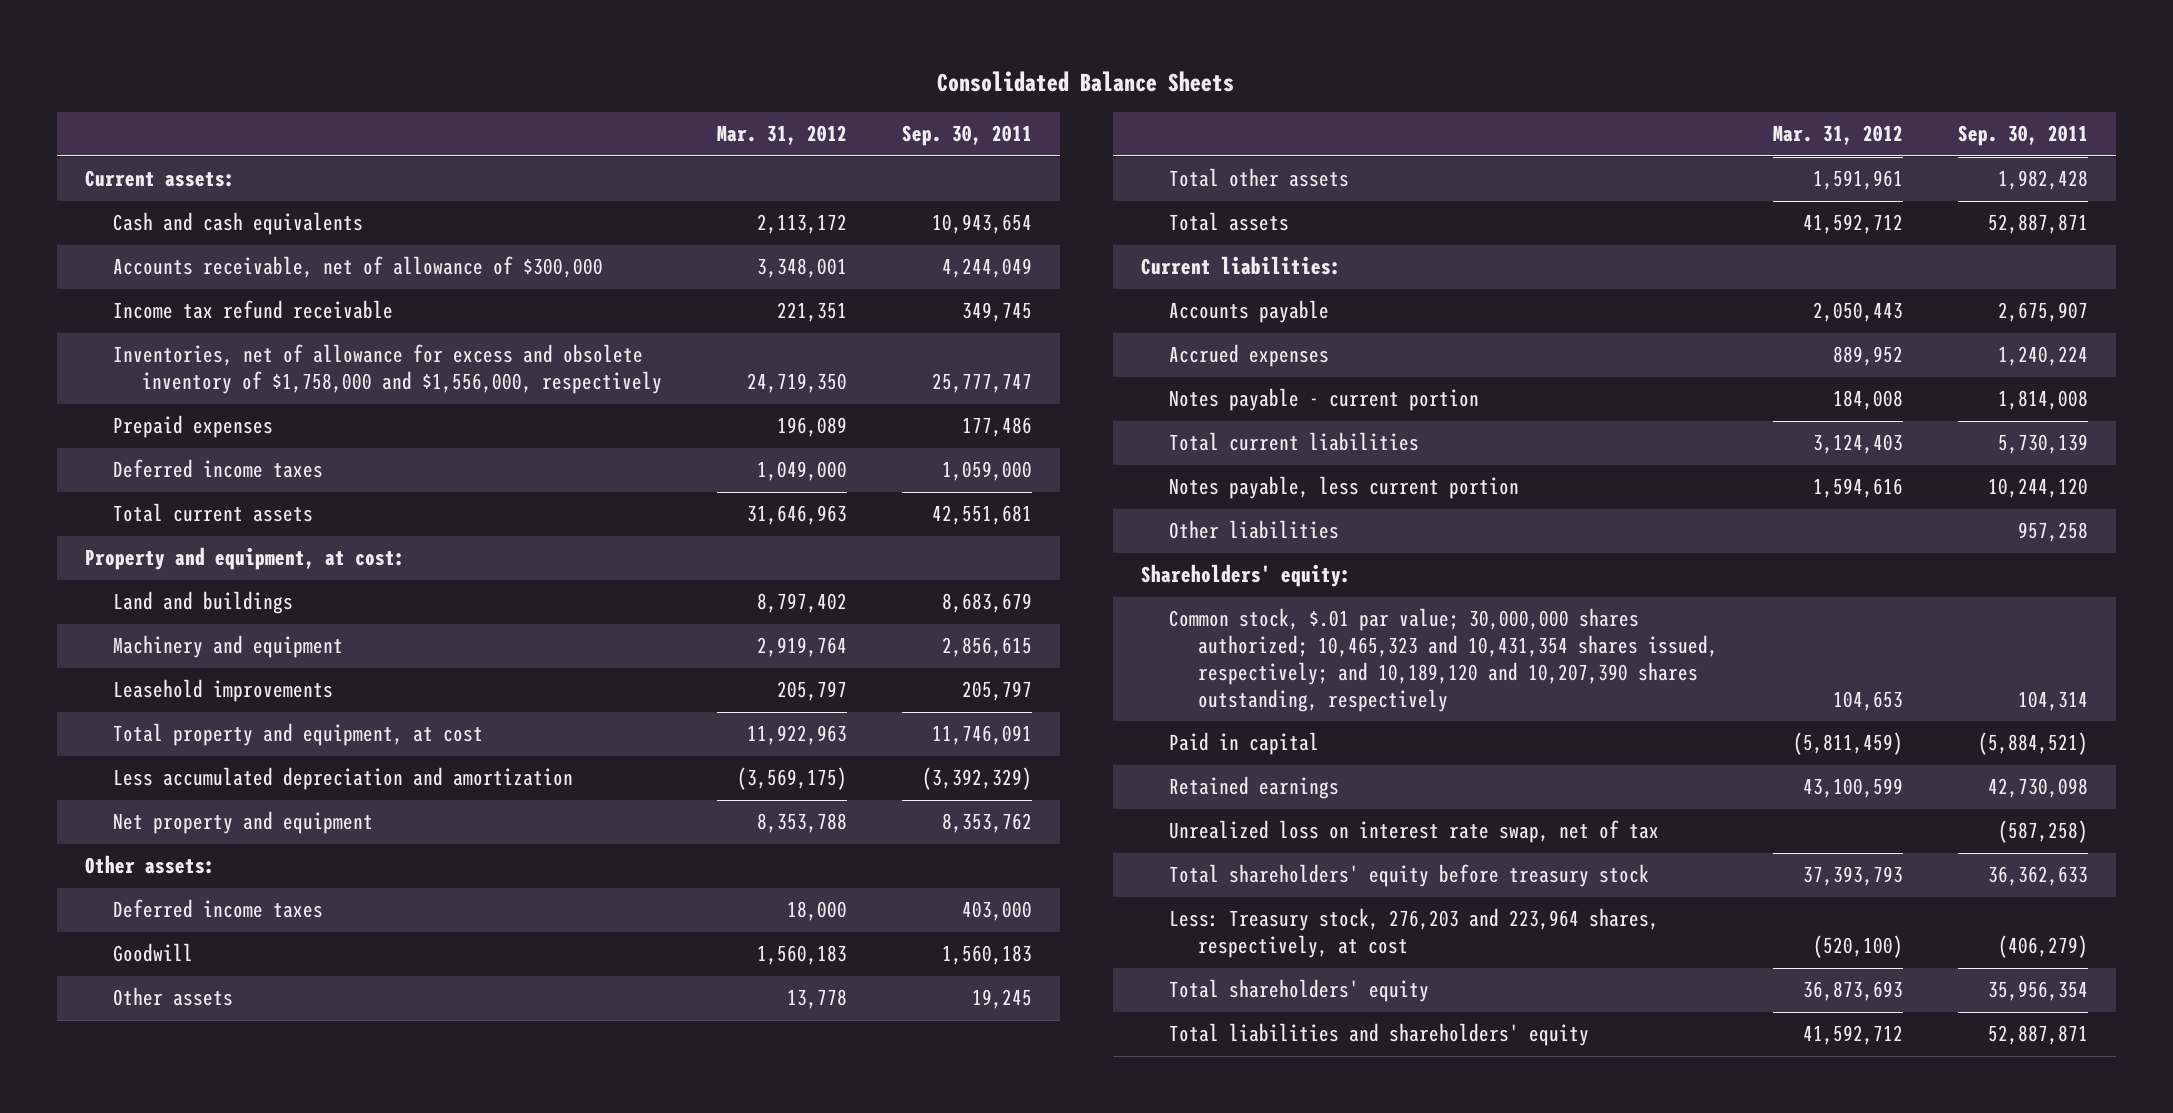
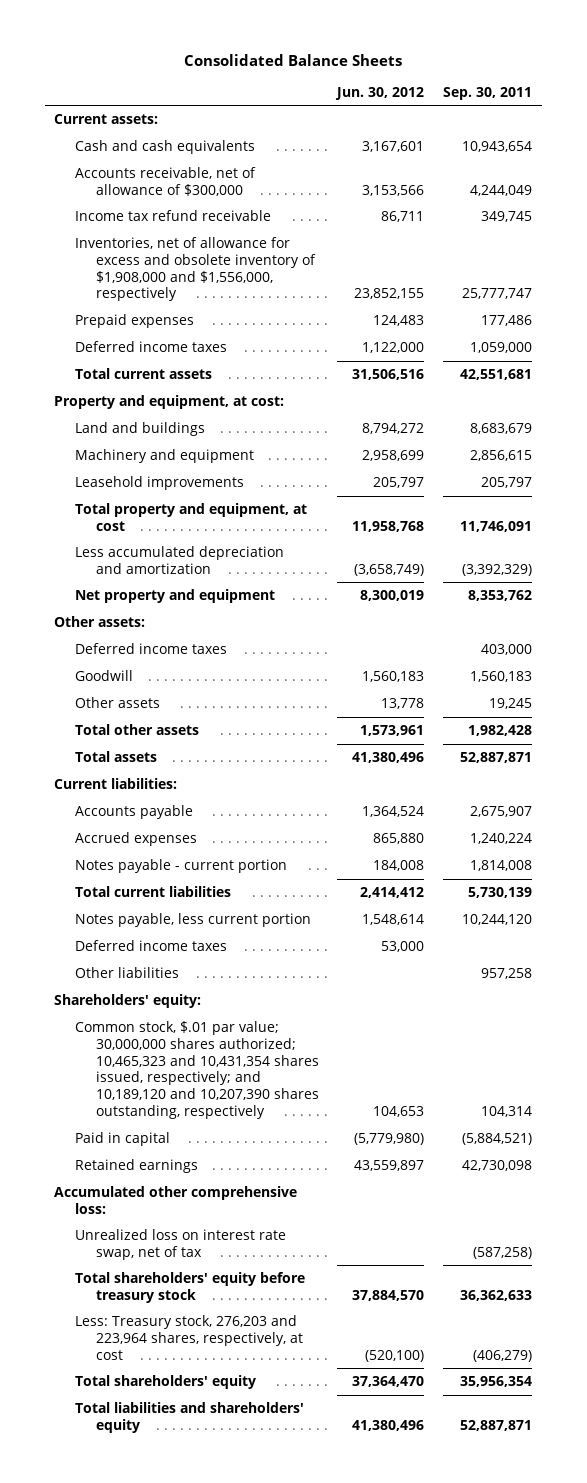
- | Mar. 31, 2012 | Sep. 30, 2011
+ | Jun. 30, 2012 | Sep. 30, 2011
- Inventories, net of allowance for excess and obsolete inventory of $1,758,000 and $1,556,000, respectively | 24,719,350 | 25,777,747
+ Inventories, net of allowance for excess and obsolete inventory of $1,908,000 and $1,556,000, respectively | 23,852,155 | 25,777,747
+ Deferred income taxes | 53,000 |
+ Accumulated other comprehensive loss:

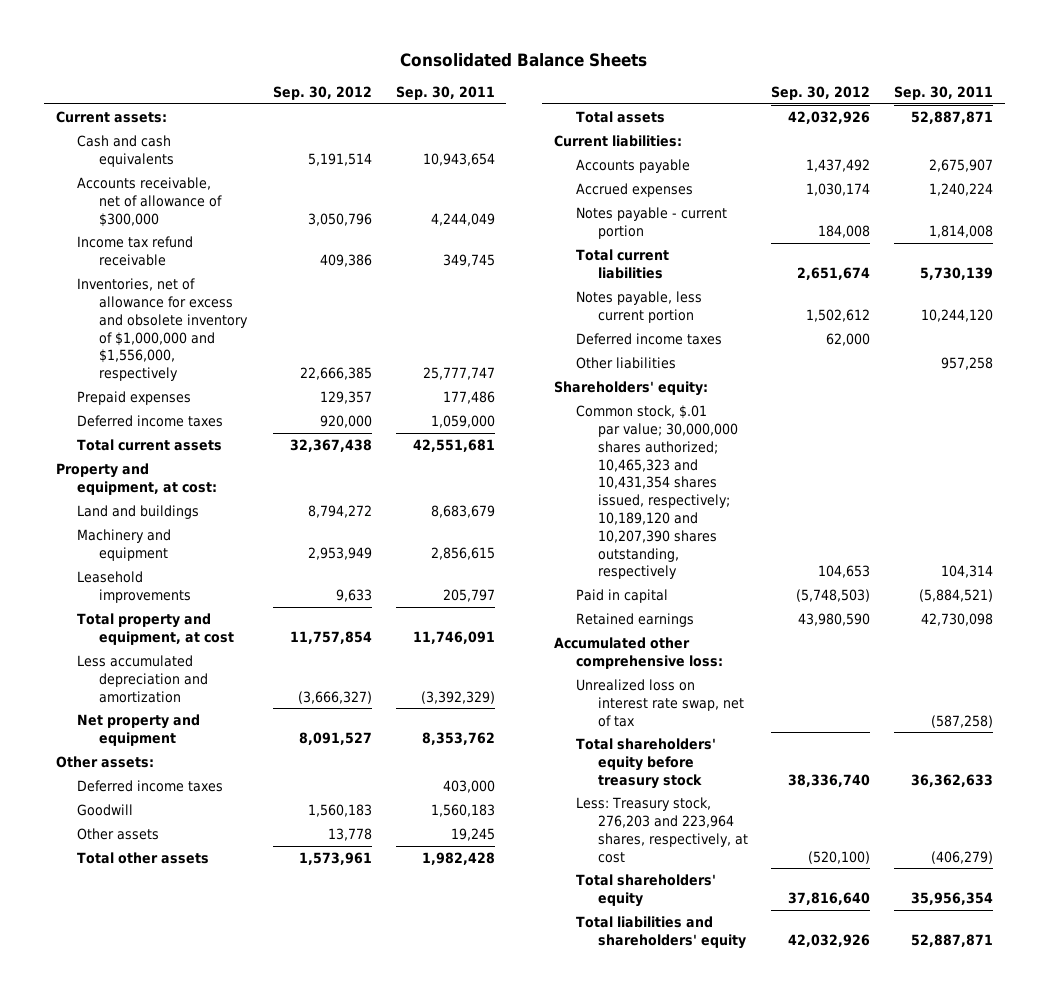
- | Jun. 30, 2012 | Sep. 30, 2011
+ | Sep. 30, 2012 | Sep. 30, 2011
- Inventories, net of allowance for excess and obsolete inventory of $1,908,000 and $1,556,000, respectively | 23,852,155 | 25,777,747
+ Inventories, net of allowance for excess and obsolete inventory of $1,000,000 and $1,556,000, respectively | 22,666,385 | 25,777,747
- Common stock, $.01 par value; 30,000,000 shares authorized; 10,465,323 and 10,431,354 shares issued, respectively; and 10,189,120 and 10,207,390 shares outstanding, respectively | 104,653 | 104,314
+ Common stock, $.01 par value; 30,000,000 shares authorized; 10,465,323 and 10,431,354 shares issued, respectively; 10,189,120 and 10,207,390 shares outstanding, respectively | 104,653 | 104,314

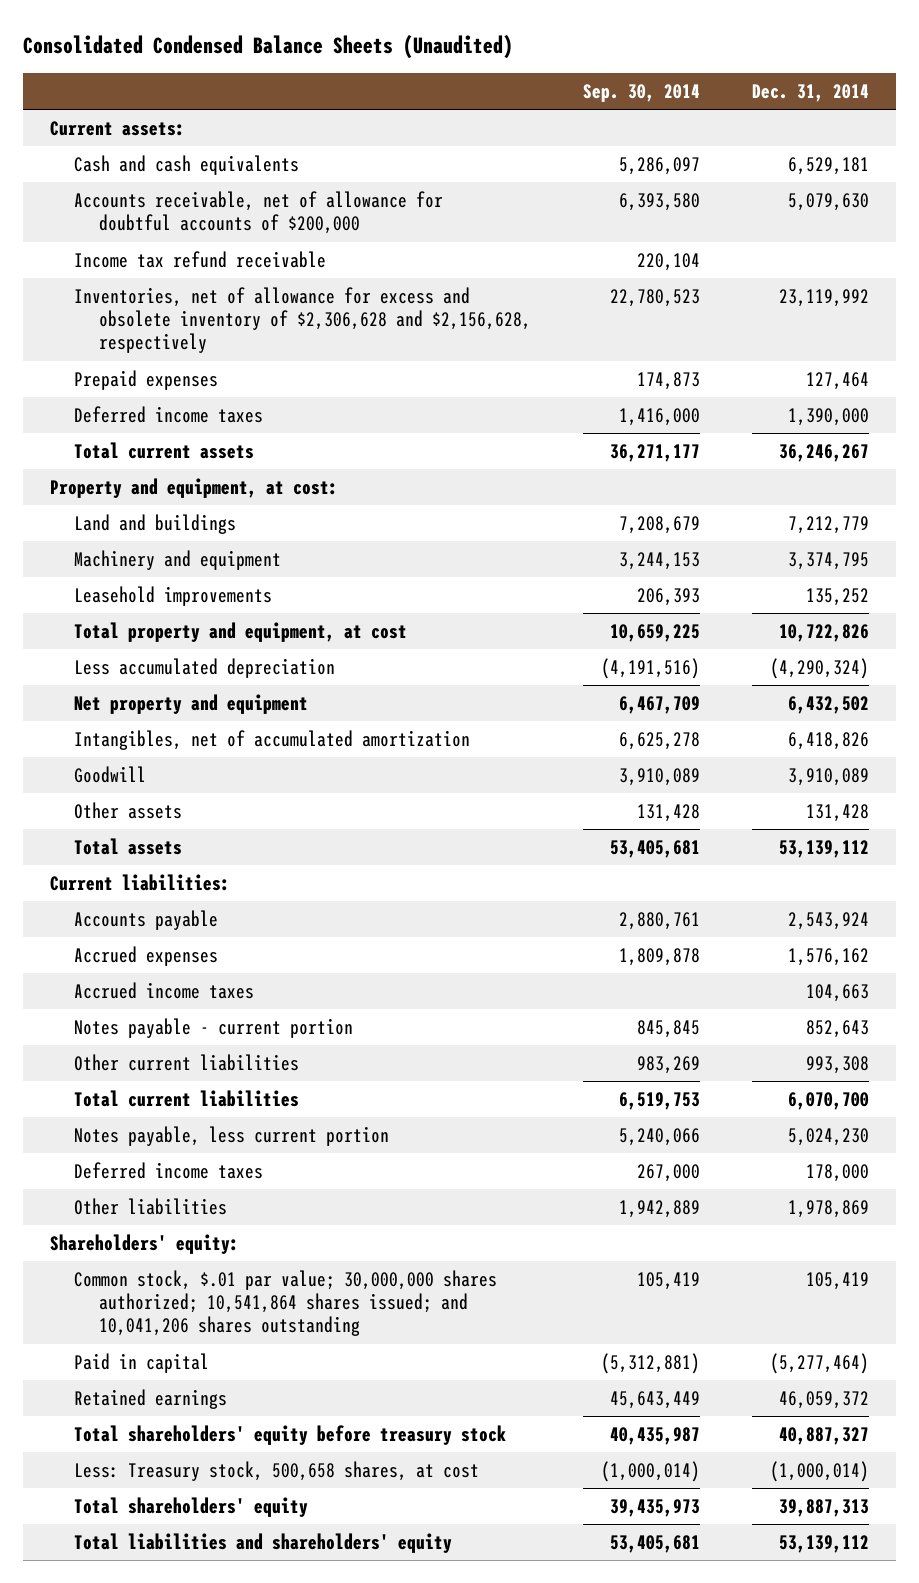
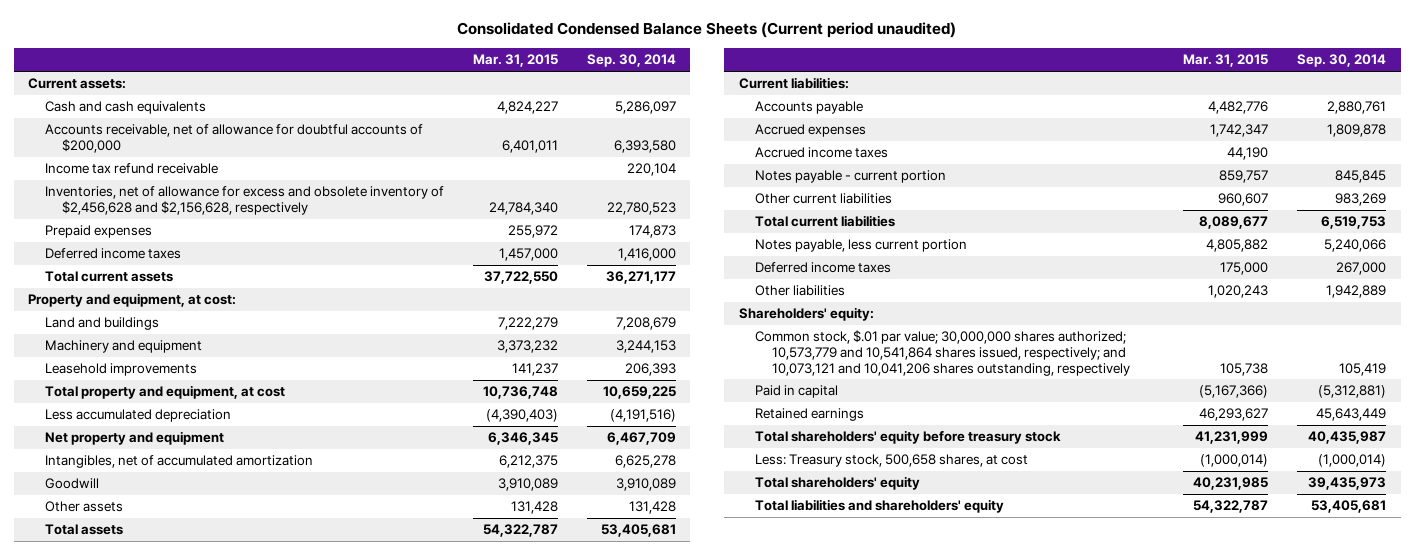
- Consolidated Condensed Balance Sheets (Unaudited)
+ Consolidated Condensed Balance Sheets (Current period unaudited)
- | Sep. 30, 2014 | Dec. 31, 2014
+ | Mar. 31, 2015 | Sep. 30, 2014
- Inventories, net of allowance for excess and obsolete inventory of $2,306,628 and $2,156,628, respectively | 22,780,523 | 23,119,992
+ Inventories, net of allowance for excess and obsolete inventory of $2,456,628 and $2,156,628, respectively | 24,784,340 | 22,780,523
- Common stock, $.01 par value; 30,000,000 shares authorized; 10,541,864 shares issued; and 10,041,206 shares outstanding | 105,419 | 105,419
+ Common stock, $.01 par value; 30,000,000 shares authorized; 10,573,779 and 10,541,864 shares issued, respectively; and 10,073,121 and 10,041,206 shares outstanding, respectively | 105,738 | 105,419

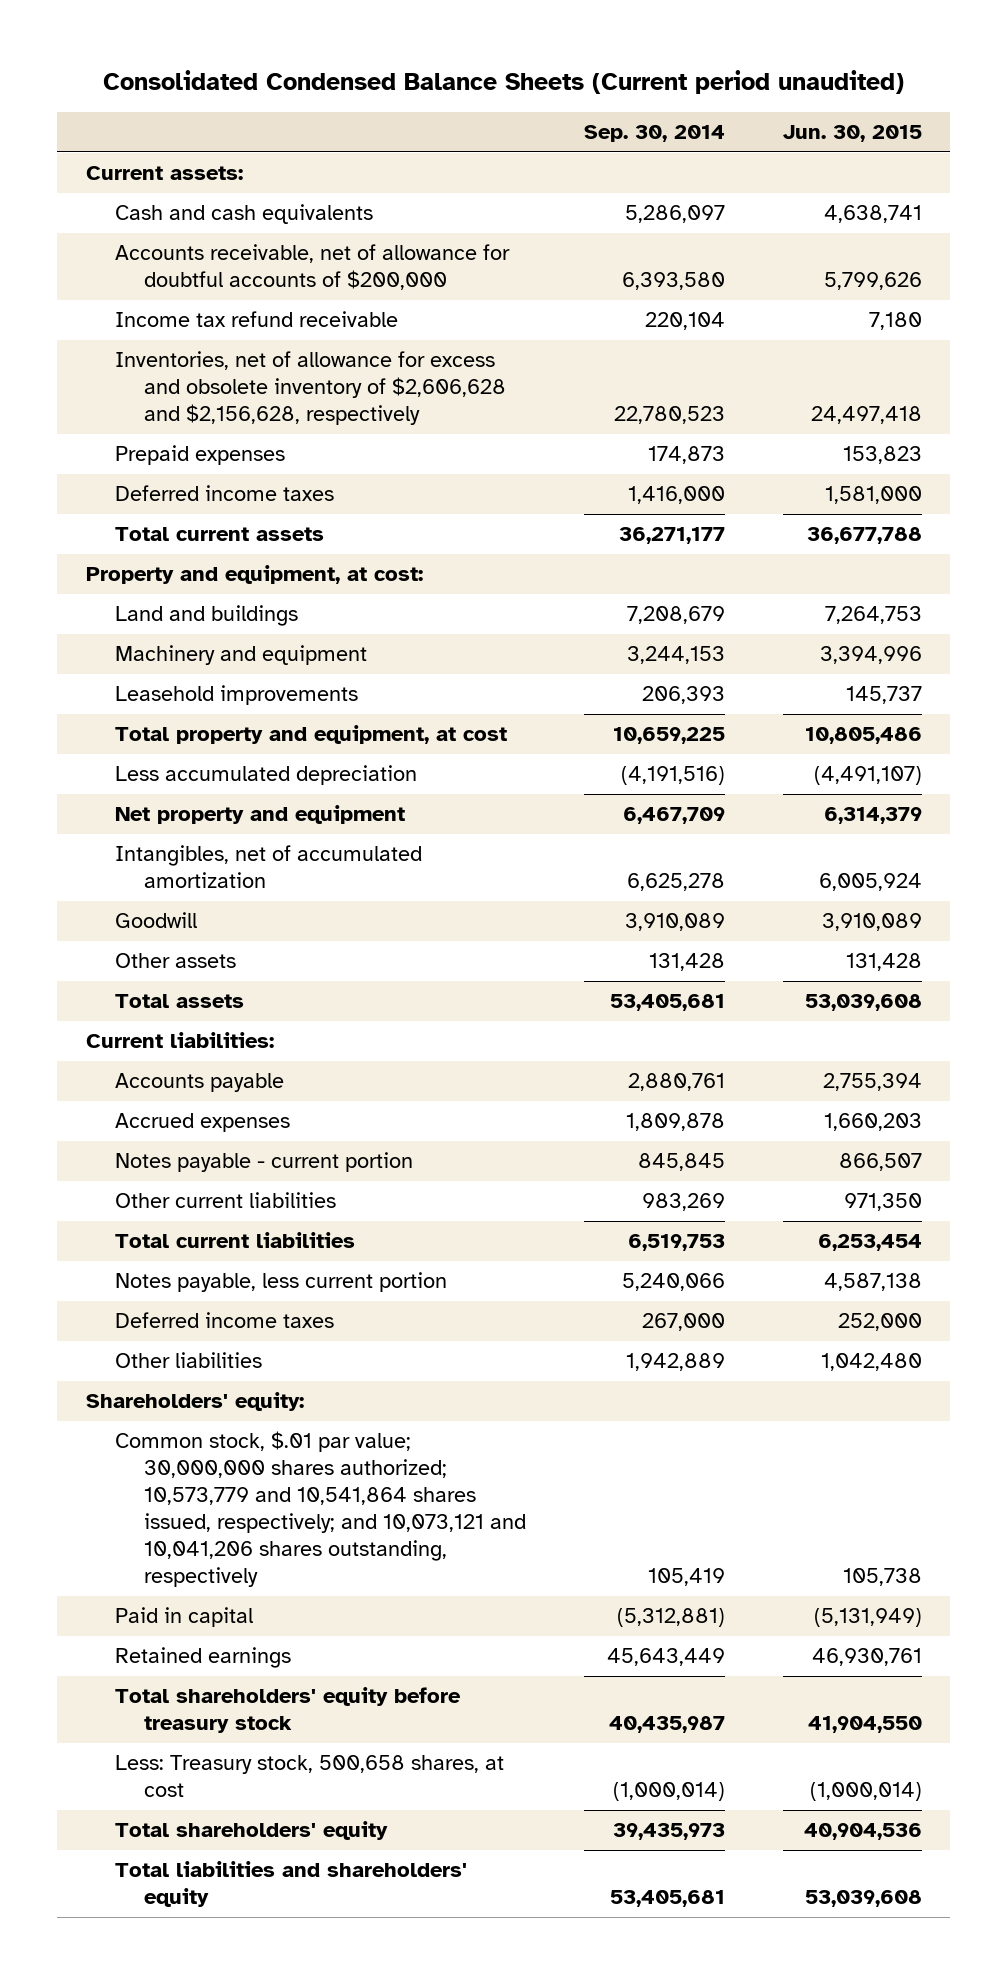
- | Mar. 31, 2015 | Sep. 30, 2014
+ | Sep. 30, 2014 | Jun. 30, 2015
- Inventories, net of allowance for excess and obsolete inventory of $2,456,628 and $2,156,628, respectively | 24,784,340 | 22,780,523
+ Inventories, net of allowance for excess and obsolete inventory of $2,606,628 and $2,156,628, respectively | 22,780,523 | 24,497,418
- Accrued income taxes | 44,190 |

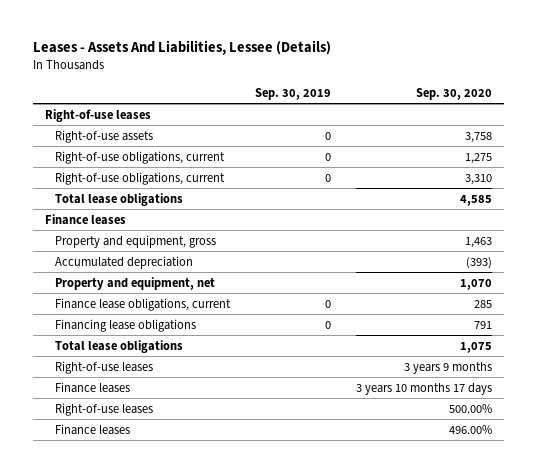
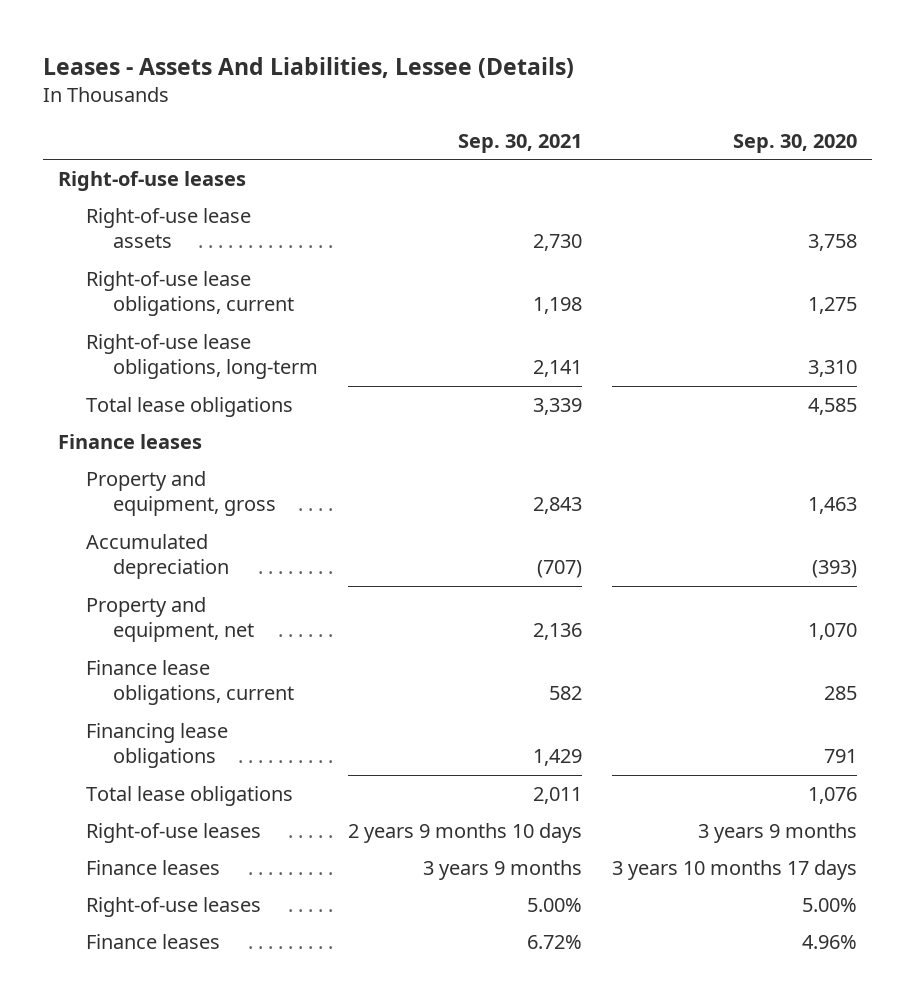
- | Sep. 30, 2019 | Sep. 30, 2020
+ | Sep. 30, 2021 | Sep. 30, 2020
- Right-of-use assets | 0 | 3,758
- Right-of-use obligations, current | 0 | 1,275
- Right-of-use obligations, current | 0 | 3,310
+ Right-of-use lease assets | 2,730 | 3,758
+ Right-of-use lease obligations, current | 1,198 | 1,275
+ Right-of-use lease obligations, long-term | 2,141 | 3,310
- Total lease obligations | | 1,075
+ Total lease obligations | 2,011 | 1,076
- Right-of-use leases | | 500.00%
- Finance leases | | 496.00%
+ Right-of-use leases | 5.00% | 5.00%
+ Finance leases | 6.72% | 4.96%

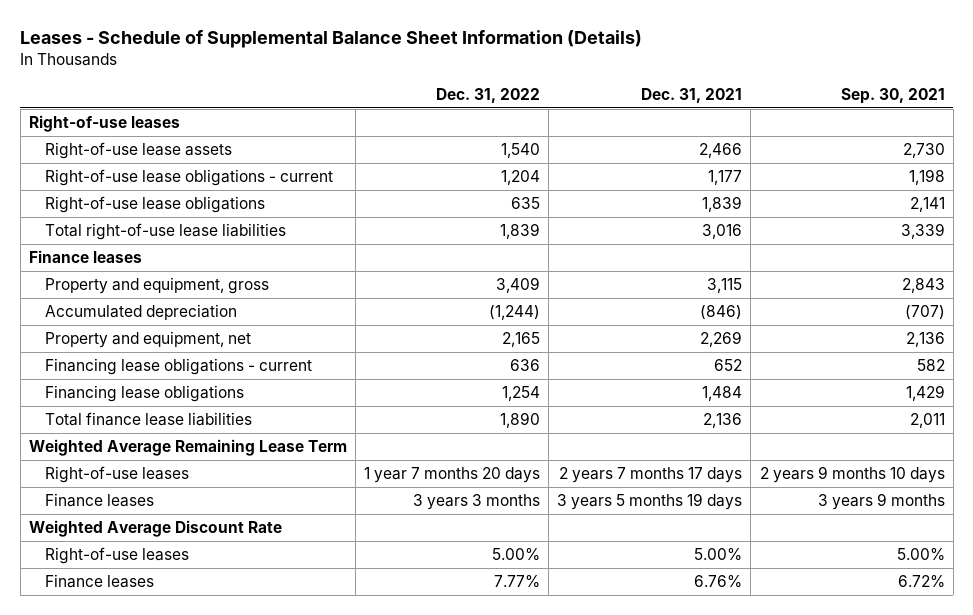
- Leases - Assets And Liabilities, Lessee (Details)
+ Leases - Schedule of Supplemental Balance Sheet Information (Details)
- | Sep. 30, 2021 | Sep. 30, 2020
+ | Dec. 31, 2022 | Dec. 31, 2021 | Sep. 30, 2021
- Right-of-use lease obligations, current | 1,198 | 1,275
- Right-of-use lease obligations, long-term | 2,141 | 3,310
- Total lease obligations | 3,339 | 4,585
+ Right-of-use lease obligations - current | 1,204 | 1,177 | 1,198
+ Right-of-use lease obligations | 635 | 1,839 | 2,141
+ Total right-of-use lease liabilities | 1,839 | 3,016 | 3,339
- Finance lease obligations, current | 582 | 285
+ Financing lease obligations - current | 636 | 652 | 582
- Total lease obligations | 2,011 | 1,076
+ Total finance lease liabilities | 1,890 | 2,136 | 2,011
+ Weighted Average Remaining Lease Term
+ Weighted Average Discount Rate

